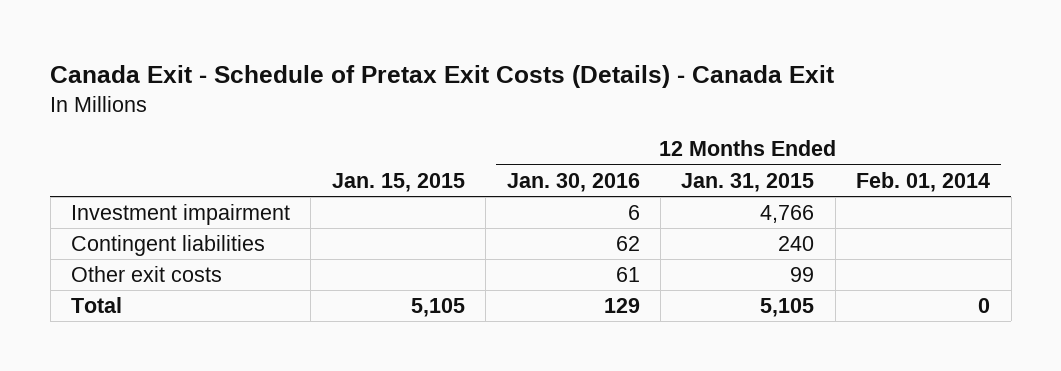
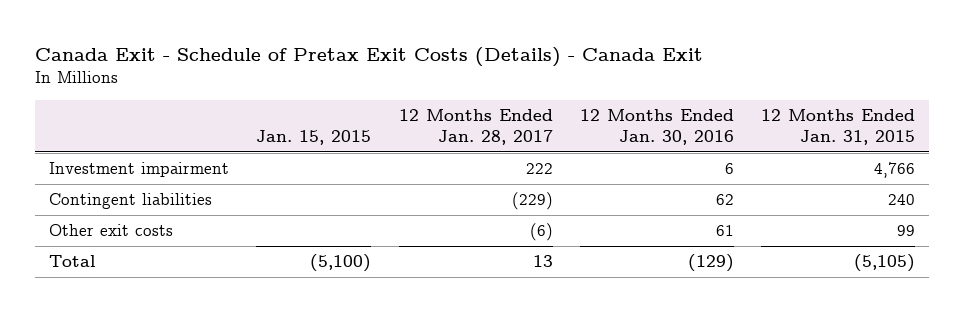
- | Jan. 15, 2015 | 12 Months Ended Jan. 30, 2016 | 12 Months Ended Jan. 31, 2015 | 12 Months Ended Feb. 01, 2014
+ | Jan. 15, 2015 | 12 Months Ended Jan. 28, 2017 | 12 Months Ended Jan. 30, 2016 | 12 Months Ended Jan. 31, 2015
- Total | 5,105 | 129 | 5,105 | 0
+ Total | (5,100) | 13 | (129) | (5,105)

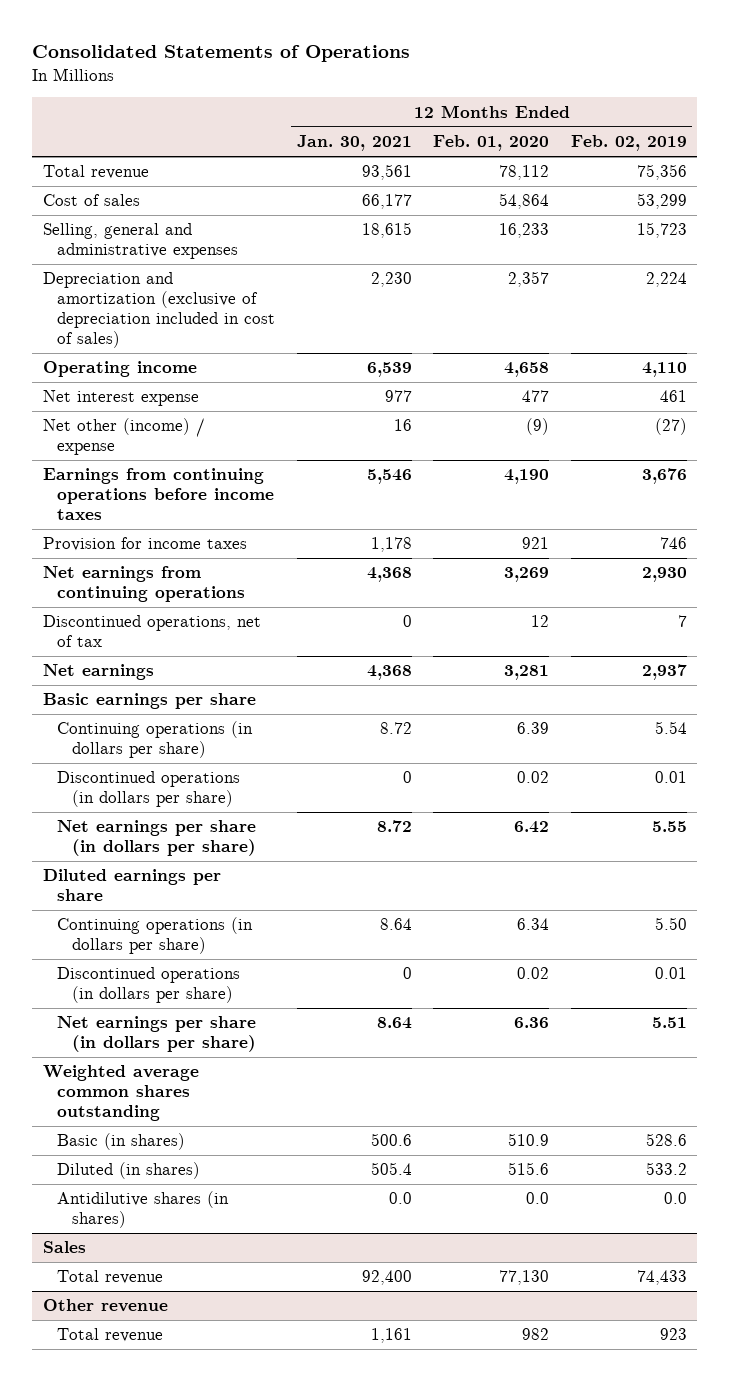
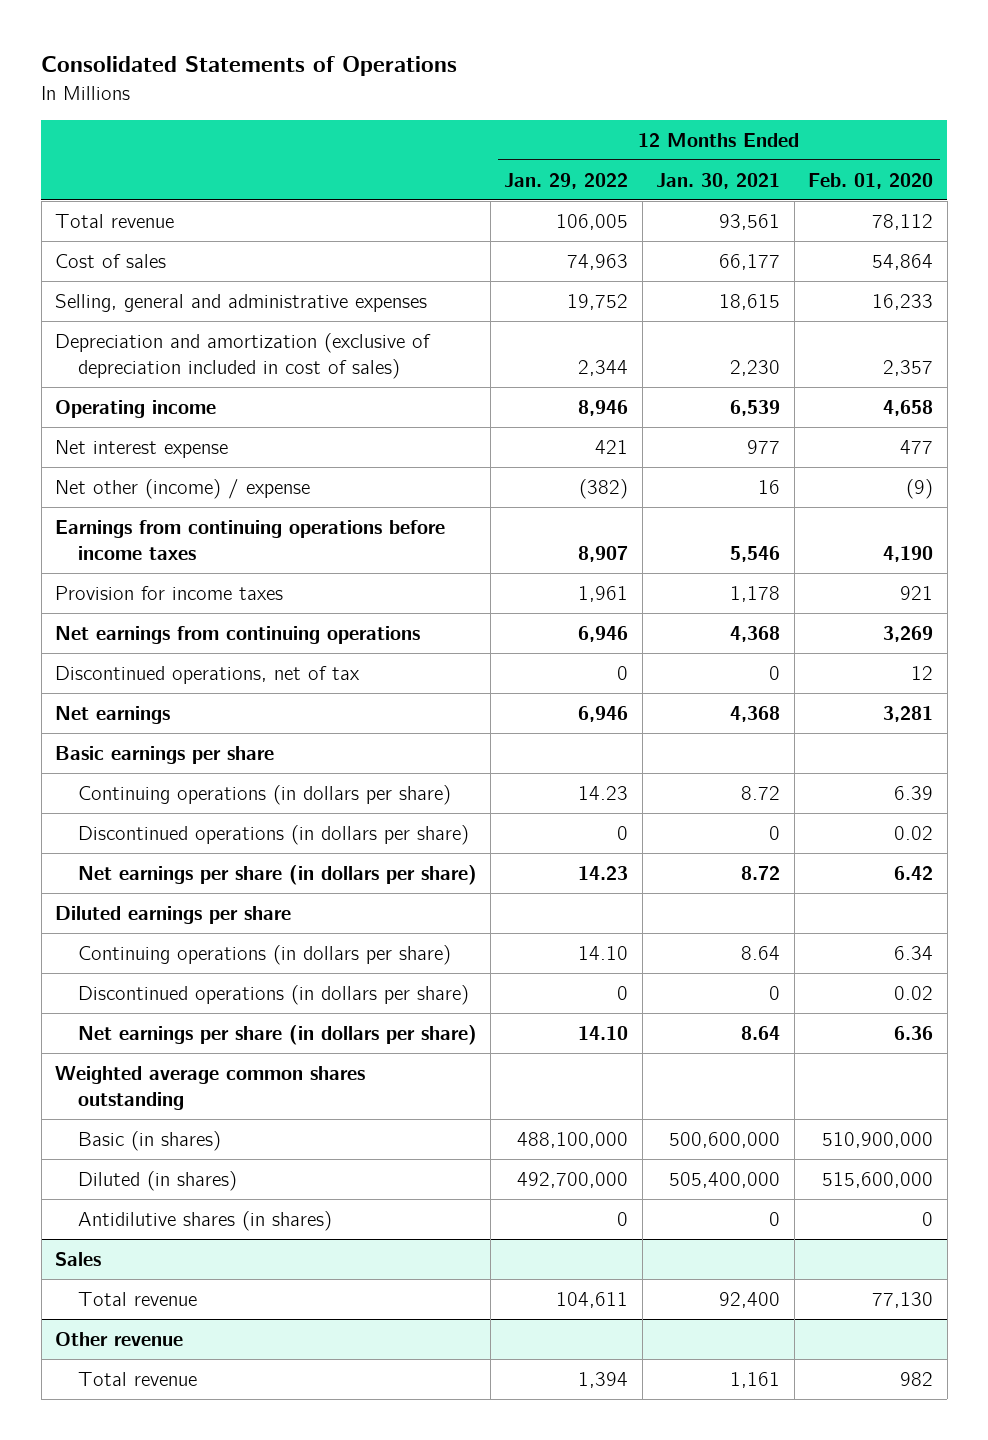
- | 12 Months Ended Jan. 30, 2021 | 12 Months Ended Feb. 01, 2020 | 12 Months Ended Feb. 02, 2019
+ | 12 Months Ended Jan. 29, 2022 | 12 Months Ended Jan. 30, 2021 | 12 Months Ended Feb. 01, 2020
- Basic (in shares) | 500.6 | 510.9 | 528.6
- Diluted (in shares) | 505.4 | 515.6 | 533.2
- Antidilutive shares (in shares) | 0.0 | 0.0 | 0.0
+ Basic (in shares) | 488,100,000 | 500,600,000 | 510,900,000
+ Diluted (in shares) | 492,700,000 | 505,400,000 | 515,600,000
+ Antidilutive shares (in shares) | 0 | 0 | 0

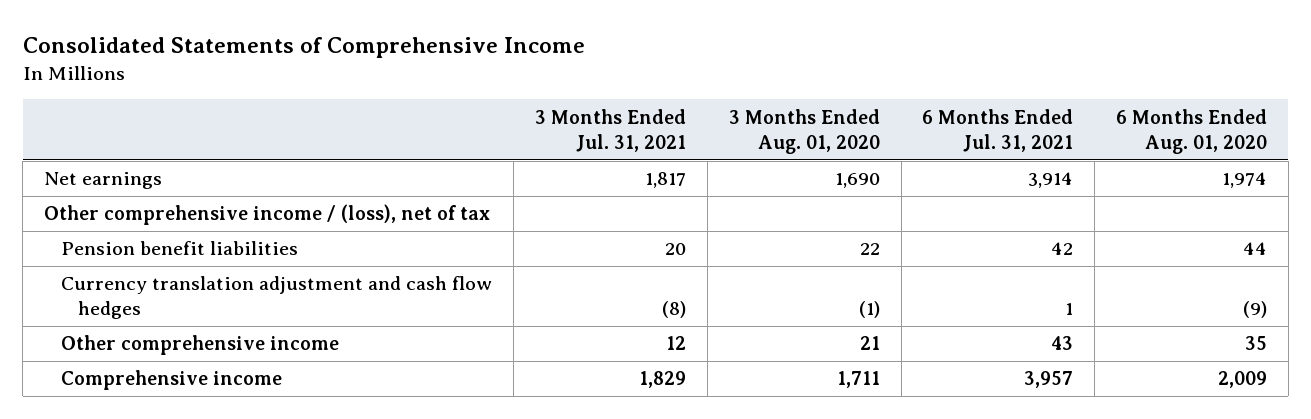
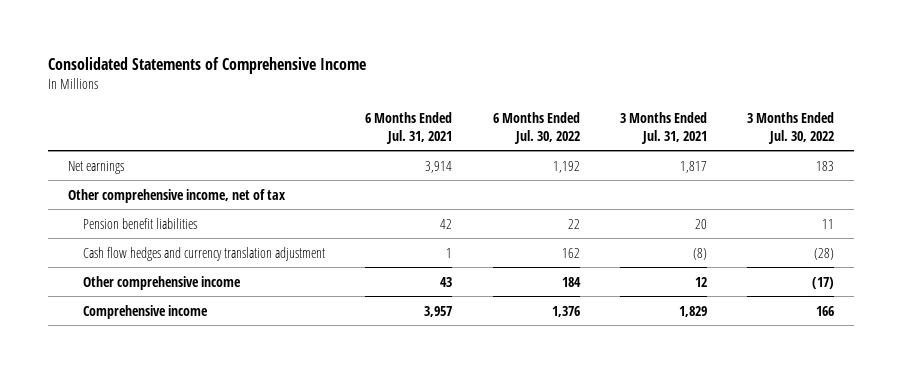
- | 3 Months Ended Jul. 31, 2021 | 3 Months Ended Aug. 01, 2020 | 6 Months Ended Jul. 31, 2021 | 6 Months Ended Aug. 01, 2020
+ | 6 Months Ended Jul. 31, 2021 | 6 Months Ended Jul. 30, 2022 | 3 Months Ended Jul. 31, 2021 | 3 Months Ended Jul. 30, 2022
- Other comprehensive income / (loss), net of tax
+ Other comprehensive income, net of tax
- Currency translation adjustment and cash flow hedges | (8) | (1) | 1 | (9)
+ Cash flow hedges and currency translation adjustment | 1 | 162 | (8) | (28)

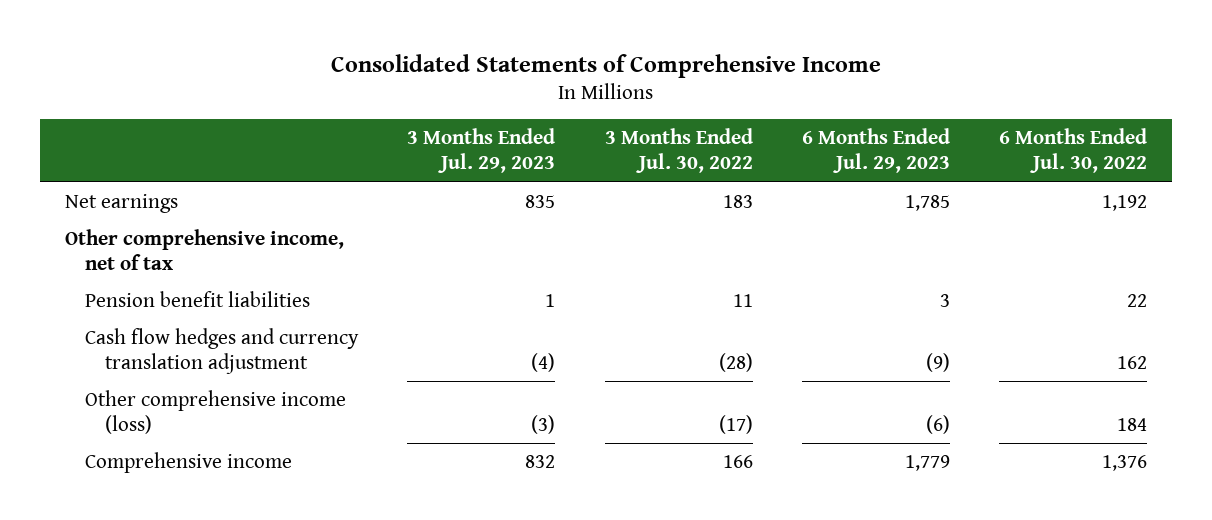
- | 6 Months Ended Jul. 31, 2021 | 6 Months Ended Jul. 30, 2022 | 3 Months Ended Jul. 31, 2021 | 3 Months Ended Jul. 30, 2022
+ | 3 Months Ended Jul. 29, 2023 | 3 Months Ended Jul. 30, 2022 | 6 Months Ended Jul. 29, 2023 | 6 Months Ended Jul. 30, 2022
- Other comprehensive income | 43 | 184 | 12 | (17)
+ Other comprehensive income (loss) | (3) | (17) | (6) | 184

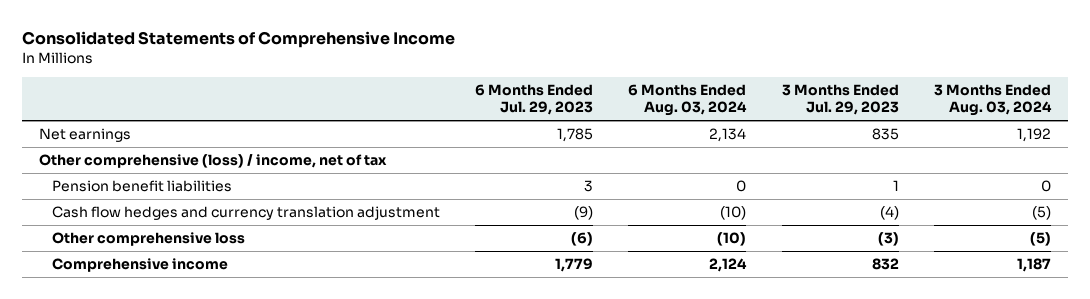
- | 3 Months Ended Jul. 29, 2023 | 3 Months Ended Jul. 30, 2022 | 6 Months Ended Jul. 29, 2023 | 6 Months Ended Jul. 30, 2022
+ | 6 Months Ended Jul. 29, 2023 | 6 Months Ended Aug. 03, 2024 | 3 Months Ended Jul. 29, 2023 | 3 Months Ended Aug. 03, 2024
- Other comprehensive income, net of tax
+ Other comprehensive (loss) / income, net of tax
- Other comprehensive income (loss) | (3) | (17) | (6) | 184
+ Other comprehensive loss | (6) | (10) | (3) | (5)

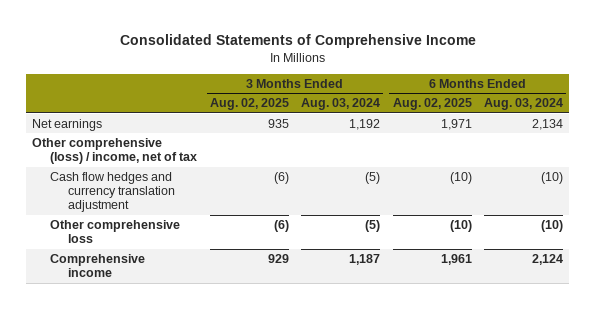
- | 6 Months Ended Jul. 29, 2023 | 6 Months Ended Aug. 03, 2024 | 3 Months Ended Jul. 29, 2023 | 3 Months Ended Aug. 03, 2024
+ | 3 Months Ended Aug. 02, 2025 | 3 Months Ended Aug. 03, 2024 | 6 Months Ended Aug. 02, 2025 | 6 Months Ended Aug. 03, 2024
- Pension benefit liabilities | 3 | 0 | 1 | 0

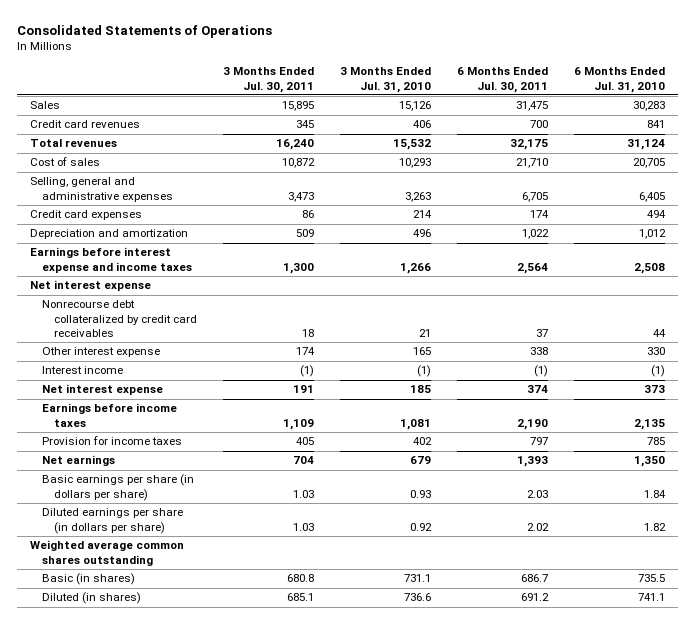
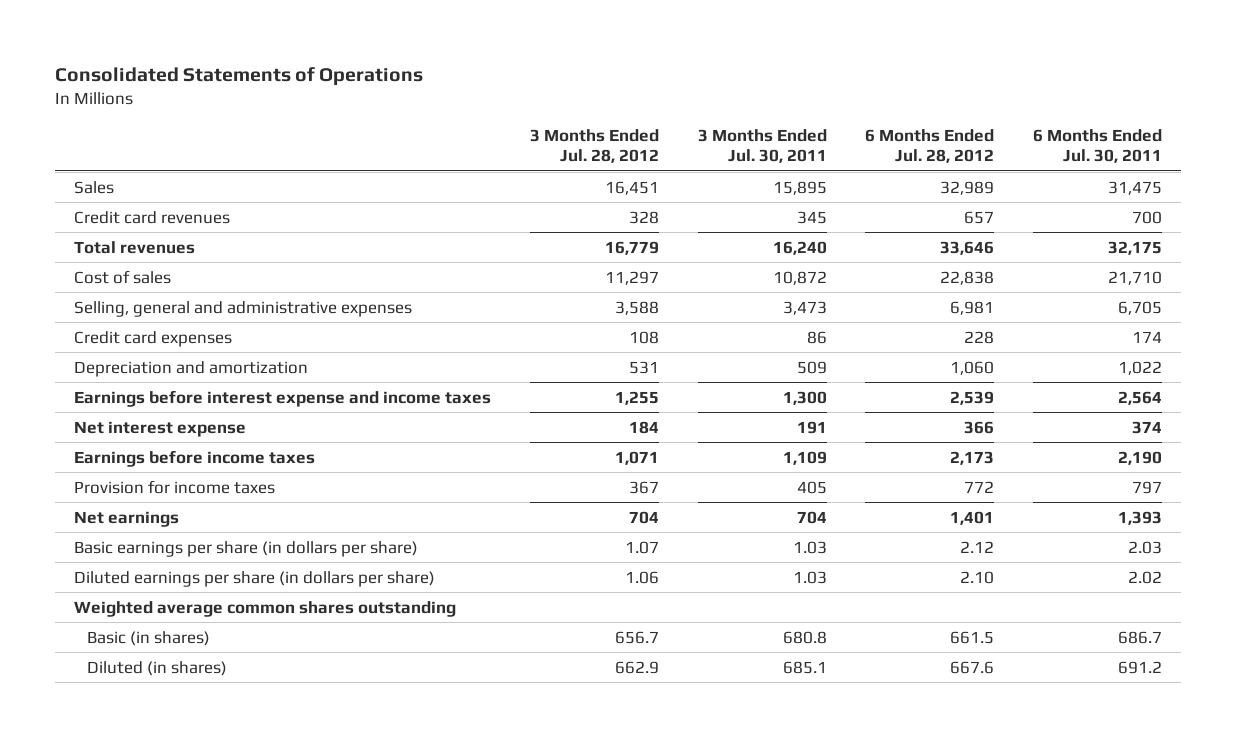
- | 3 Months Ended Jul. 30, 2011 | 3 Months Ended Jul. 31, 2010 | 6 Months Ended Jul. 30, 2011 | 6 Months Ended Jul. 31, 2010
+ | 3 Months Ended Jul. 28, 2012 | 3 Months Ended Jul. 30, 2011 | 6 Months Ended Jul. 28, 2012 | 6 Months Ended Jul. 30, 2011
- Net interest expense
- Nonrecourse debt collateralized by credit card receivables | 18 | 21 | 37 | 44
- Other interest expense | 174 | 165 | 338 | 330
- Interest income | (1) | (1) | (1) | (1)

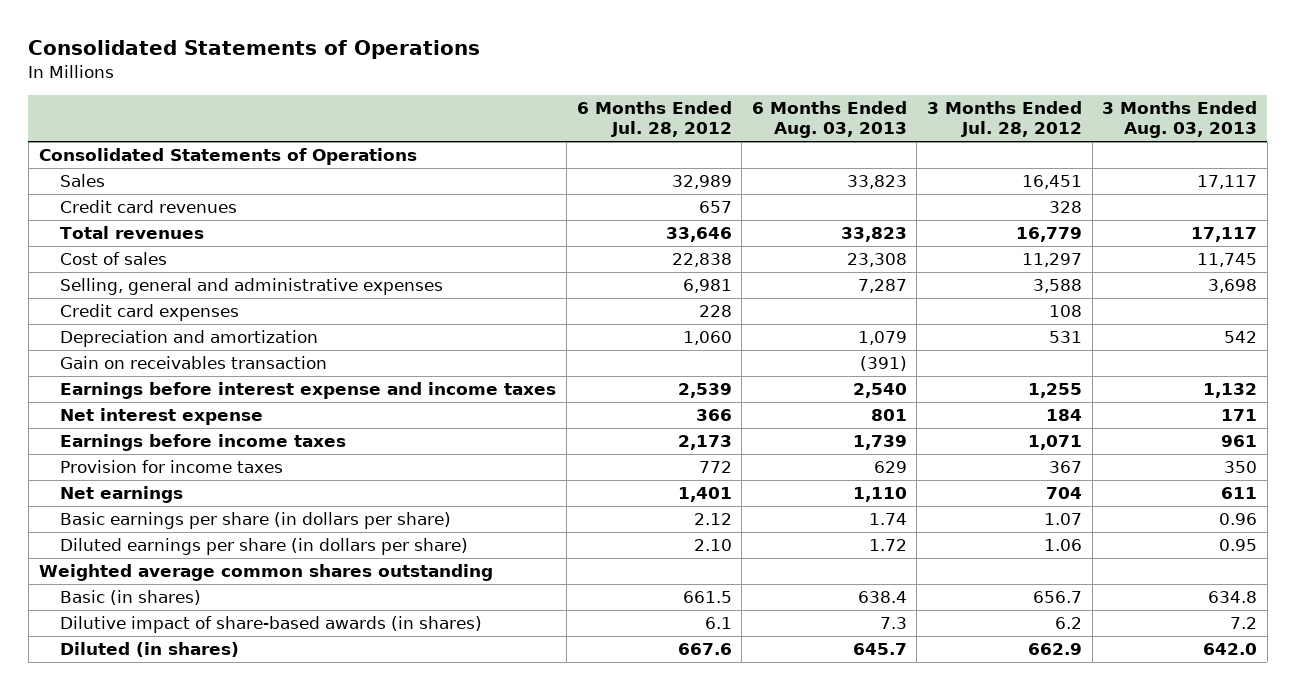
- | 3 Months Ended Jul. 28, 2012 | 3 Months Ended Jul. 30, 2011 | 6 Months Ended Jul. 28, 2012 | 6 Months Ended Jul. 30, 2011
+ | 6 Months Ended Jul. 28, 2012 | 6 Months Ended Aug. 03, 2013 | 3 Months Ended Jul. 28, 2012 | 3 Months Ended Aug. 03, 2013
+ Consolidated Statements of Operations
+ Gain on receivables transaction | | (391) | |
+ Dilutive impact of share-based awards (in shares) | 6.1 | 7.3 | 6.2 | 7.2

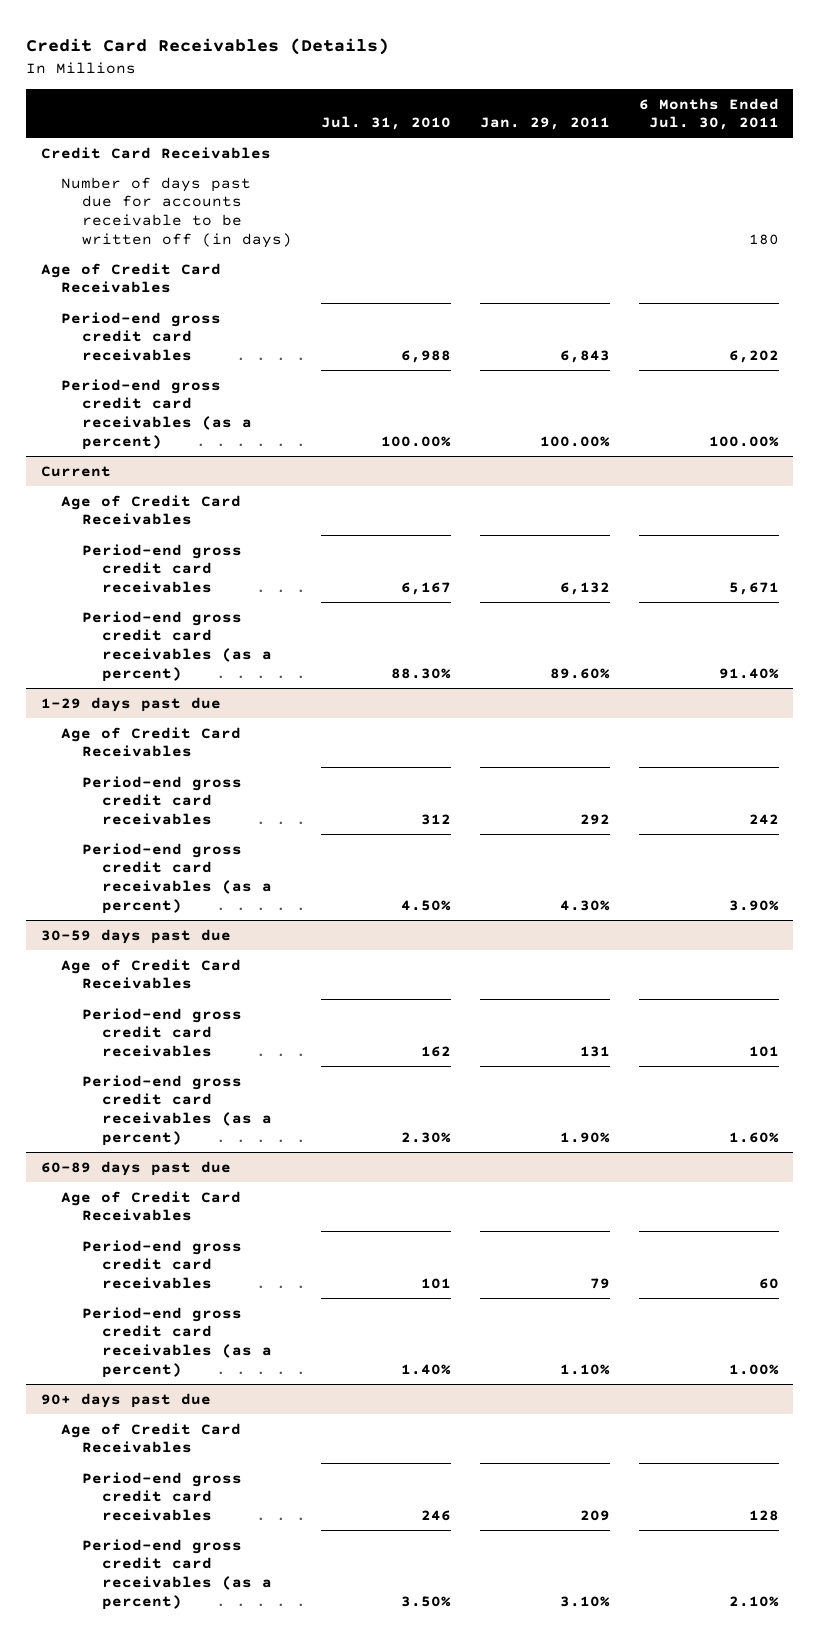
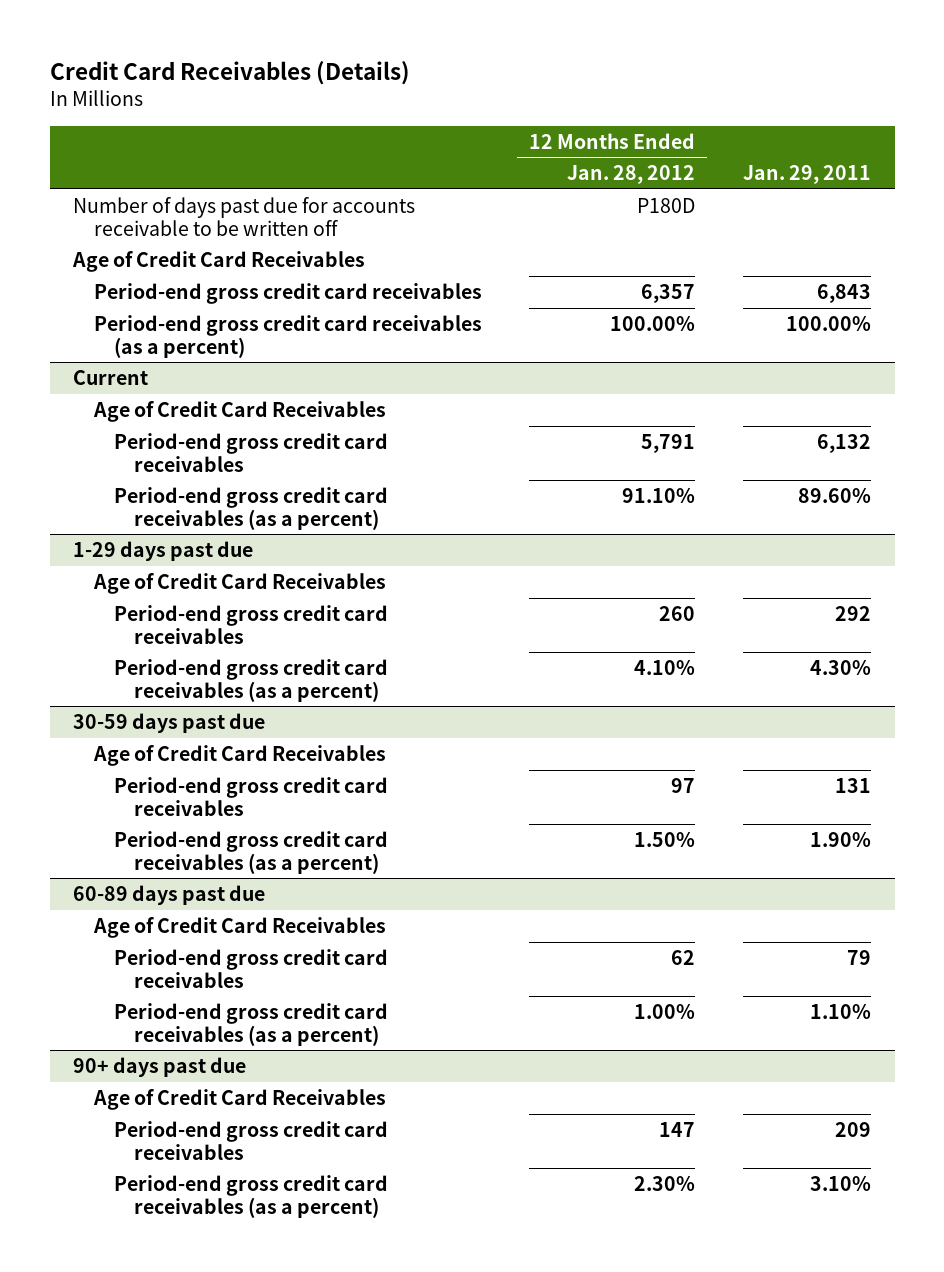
- | Jul. 31, 2010 | Jan. 29, 2011 | 6 Months Ended Jul. 30, 2011
+ | 12 Months Ended Jan. 28, 2012 | Jan. 29, 2011
- Credit Card Receivables
- Number of days past due for accounts receivable to be written off (in days) | | | 180
+ Number of days past due for accounts receivable to be written off | P180D |

